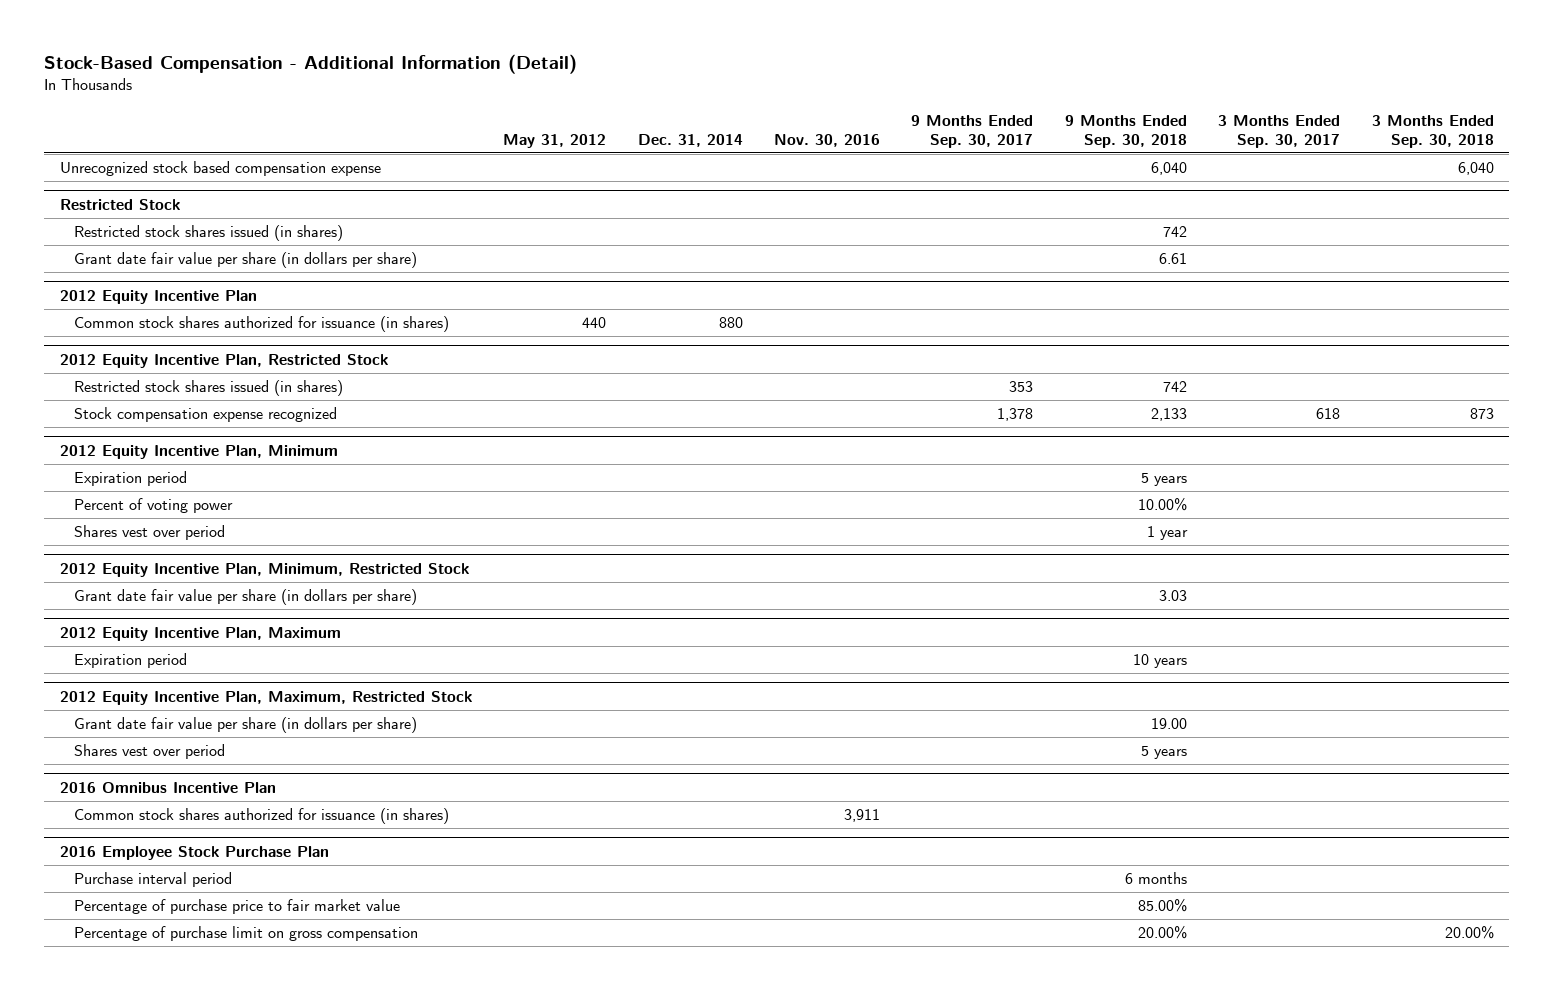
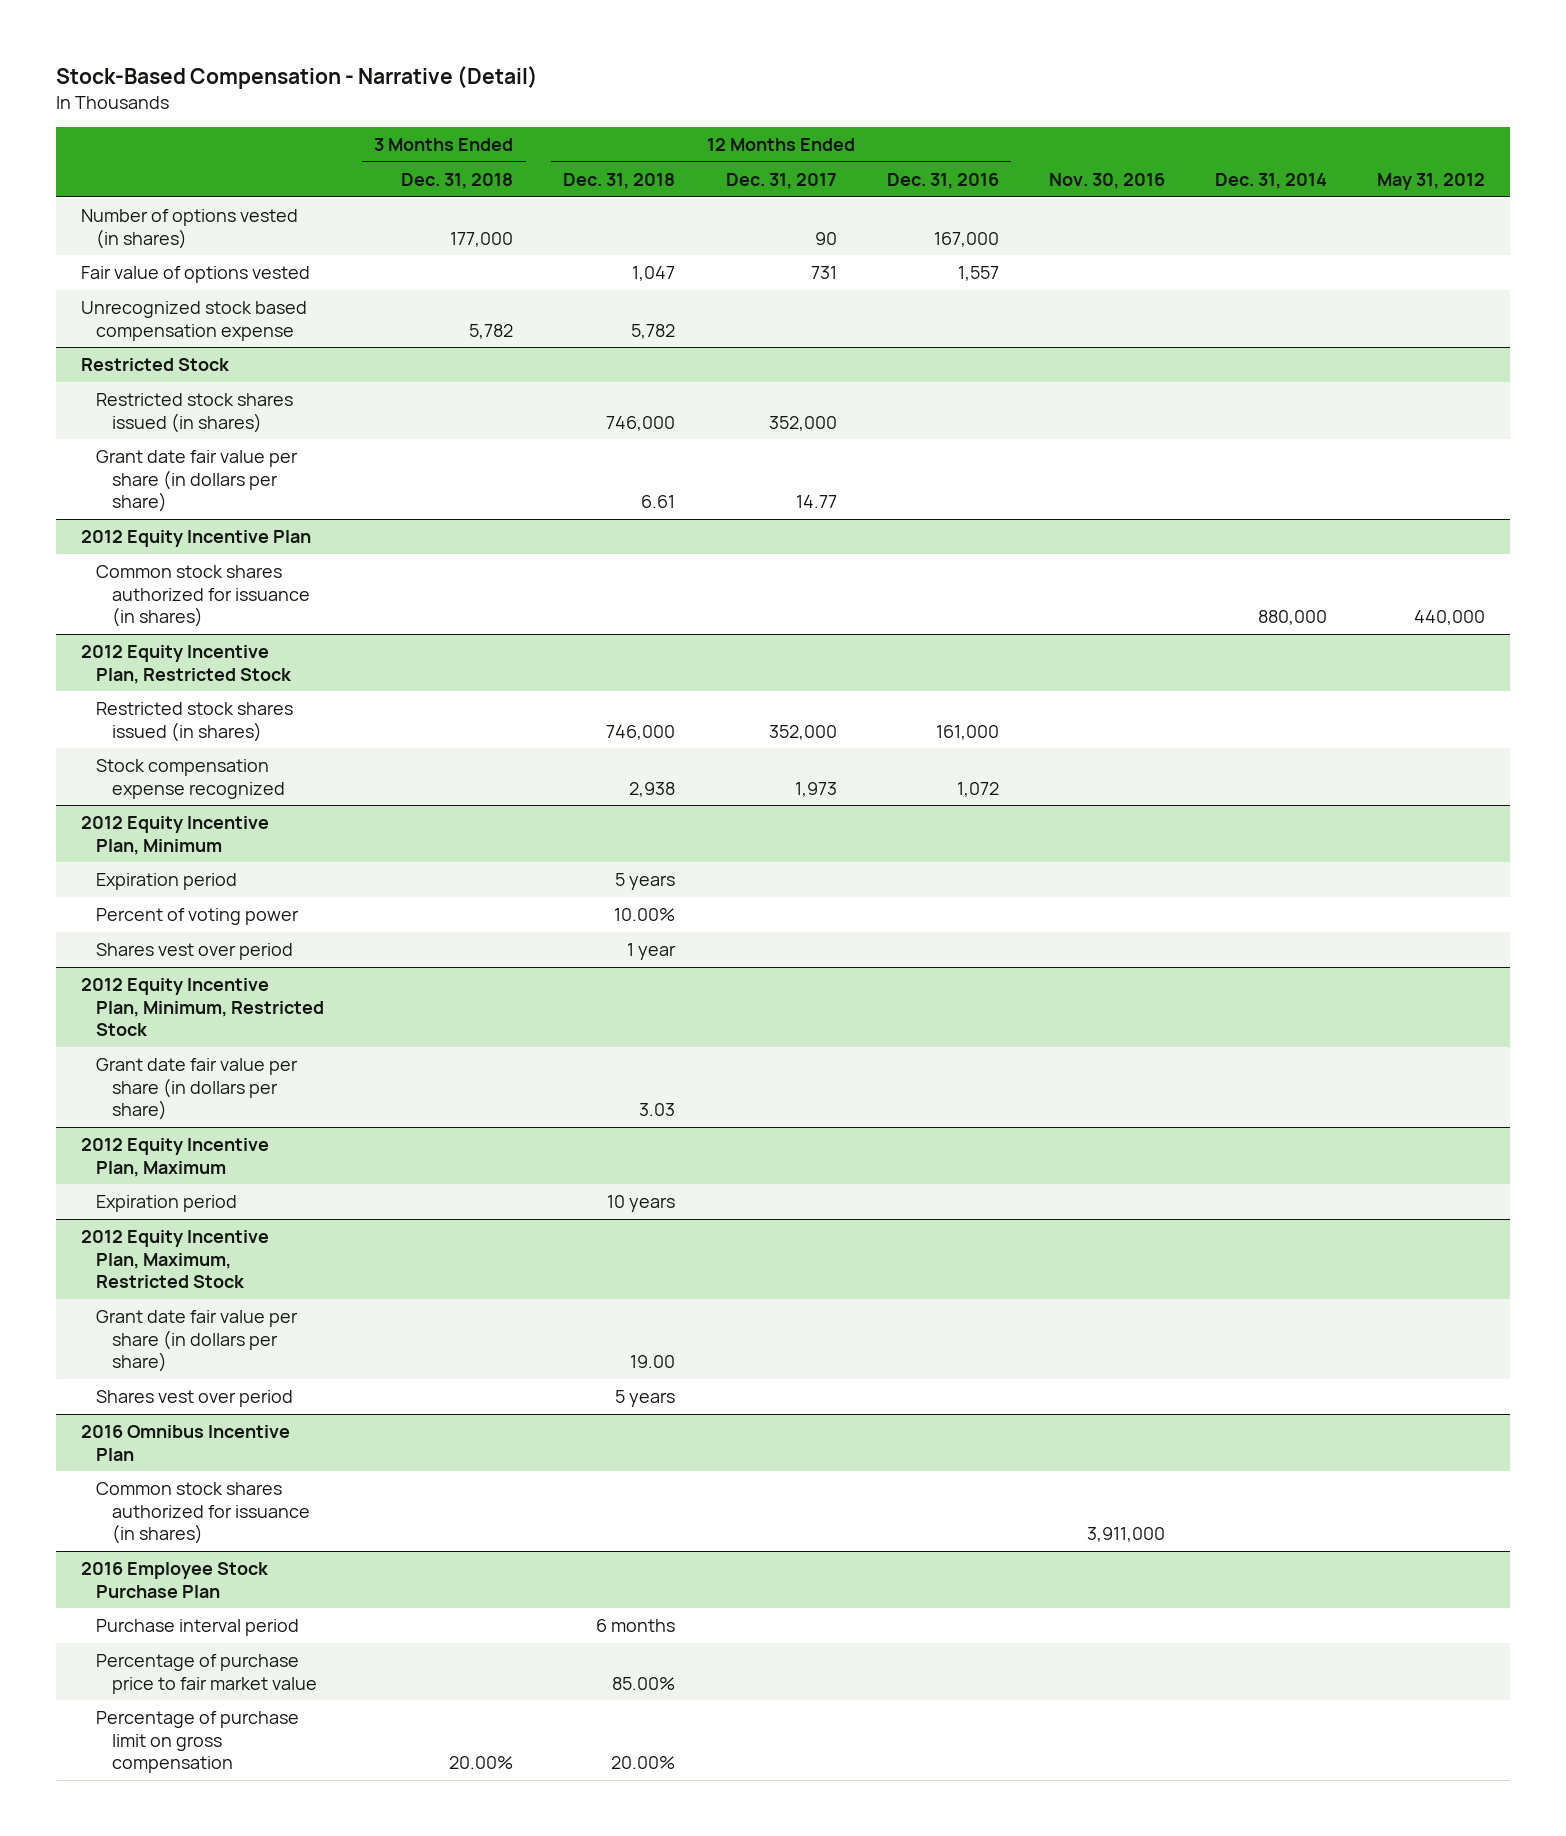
- Stock-Based Compensation - Additional Information (Detail)
+ Stock-Based Compensation - Narrative (Detail)
- | May 31, 2012 | Dec. 31, 2014 | Nov. 30, 2016 | 9 Months Ended Sep. 30, 2017 | 9 Months Ended Sep. 30, 2018 | 3 Months Ended Sep. 30, 2017 | 3 Months Ended Sep. 30, 2018
+ | 3 Months Ended Dec. 31, 2018 | 12 Months Ended Dec. 31, 2018 | 12 Months Ended Dec. 31, 2017 | 12 Months Ended Dec. 31, 2016 | Nov. 30, 2016 | Dec. 31, 2014 | May 31, 2012
+ Number of options vested (in shares) | 177,000 | | 90 | 167,000 | | |
+ Fair value of options vested | | 1,047 | 731 | 1,557 | | |
@ 2012 Equity Incentive Plan
- Common stock shares authorized for issuance (in shares) | 440 | 880 | | | | |
+ Common stock shares authorized for issuance (in shares) | | | | | | 880,000 | 440,000
@ 2016 Omnibus Incentive Plan
- Common stock shares authorized for issuance (in shares) | | | 3,911 | | | |
+ Common stock shares authorized for issuance (in shares) | | | | | 3,911,000 | |

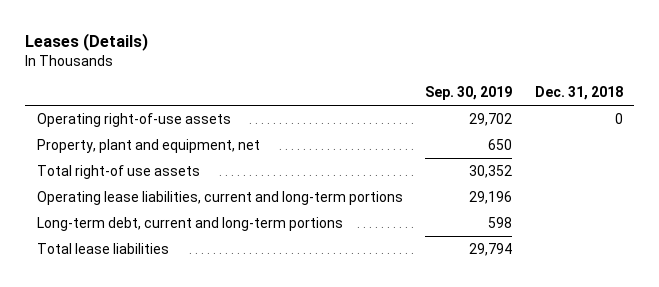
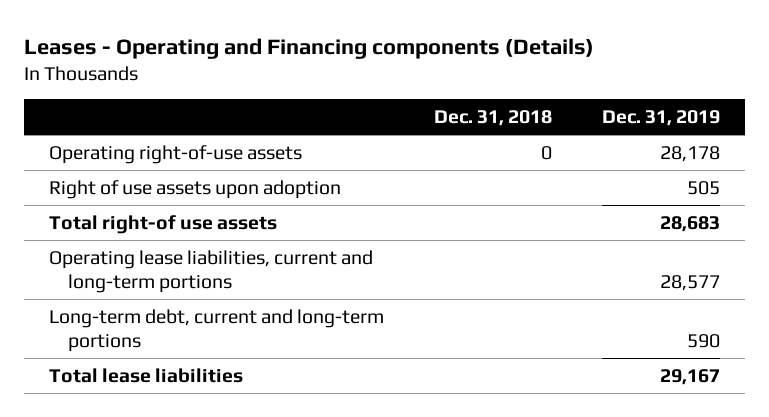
- Leases (Details)
+ Leases - Operating and Financing components (Details)
- | Sep. 30, 2019 | Dec. 31, 2018
+ | Dec. 31, 2018 | Dec. 31, 2019
- Property, plant and equipment, net | 650 |
+ Right of use assets upon adoption | | 505

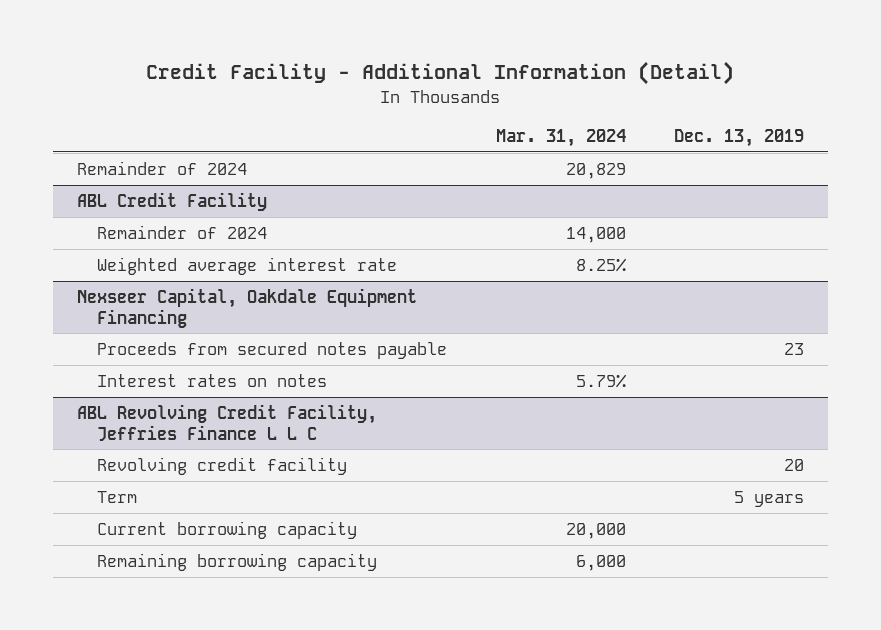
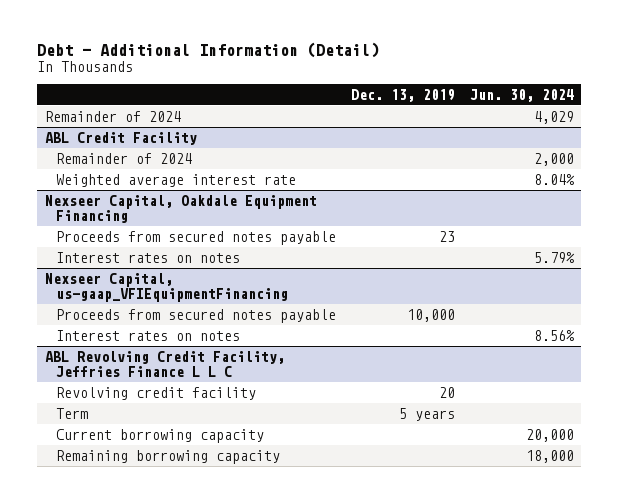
- Credit Facility - Additional Information (Detail)
+ Debt - Additional Information (Detail)
- | Mar. 31, 2024 | Dec. 13, 2019
+ | Dec. 13, 2019 | Jun. 30, 2024
+ Nexseer Capital, us-gaap_VFIEquipmentFinancing
+ Proceeds from secured notes payable | 10,000 |
+ Interest rates on notes | | 8.56%

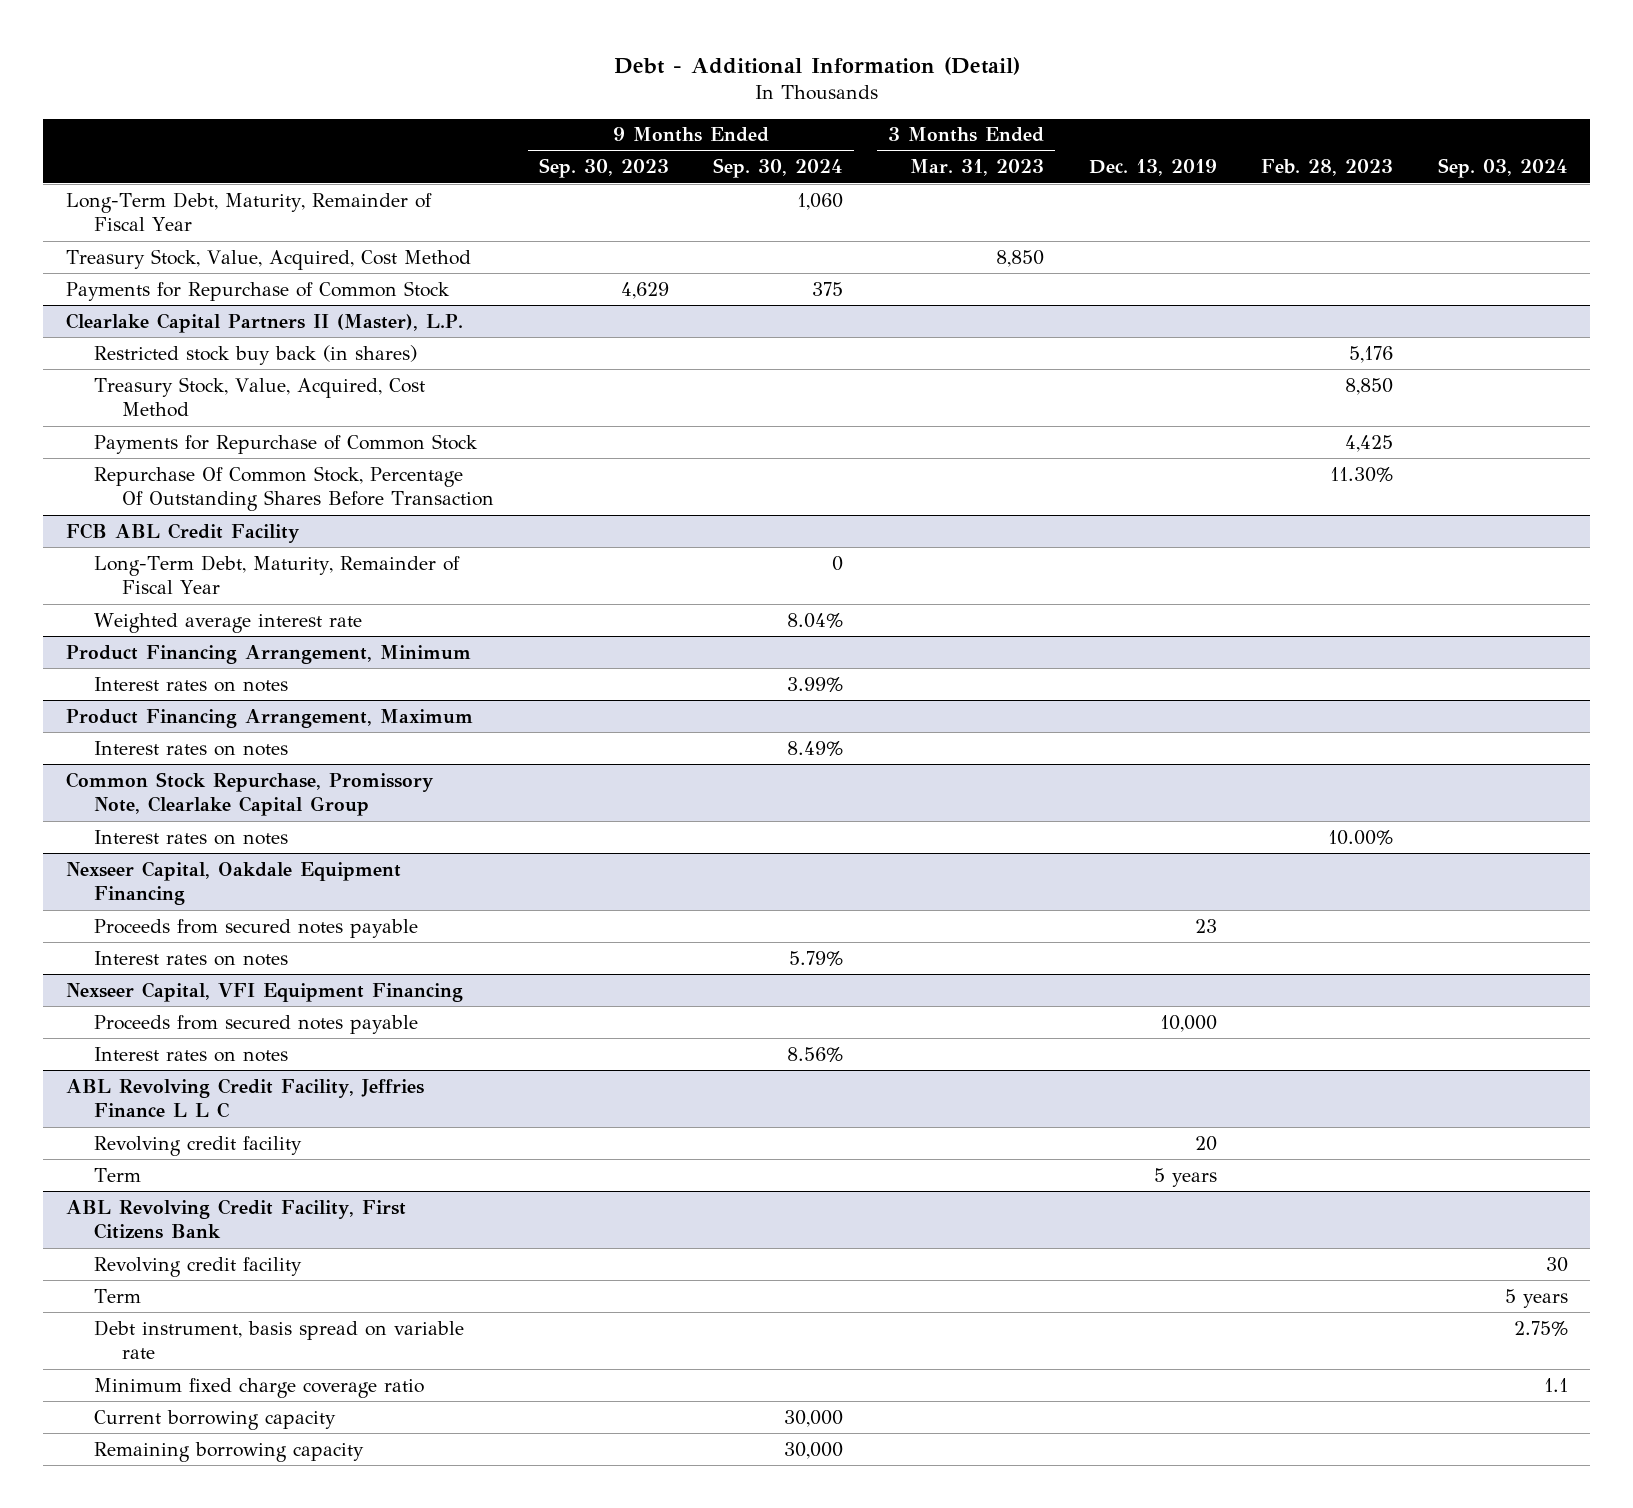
- | Dec. 13, 2019 | Jun. 30, 2024
+ | 9 Months Ended Sep. 30, 2023 | 9 Months Ended Sep. 30, 2024 | 3 Months Ended Mar. 31, 2023 | Dec. 13, 2019 | Feb. 28, 2023 | Sep. 03, 2024
- Remainder of 2024 | | 4,029
- ABL Credit Facility
- Remainder of 2024 | | 2,000
+ Long-Term Debt, Maturity, Remainder of Fiscal Year | | 1,060 | | | |
+ Treasury Stock, Value, Acquired, Cost Method | | | 8,850 | | |
+ Payments for Repurchase of Common Stock | 4,629 | 375 | | | |
+ Clearlake Capital Partners II (Master), L.P.
+ Restricted stock buy back (in shares) | | | | | 5,176 |
+ Treasury Stock, Value, Acquired, Cost Method | | | | | 8,850 |
+ Payments for Repurchase of Common Stock | | | | | 4,425 |
+ Repurchase Of Common Stock, Percentage Of Outstanding Shares Before Transaction | | | | | 11.30% |
+ FCB ABL Credit Facility
+ Long-Term Debt, Maturity, Remainder of Fiscal Year | | 0 | | | |
+ Product Financing Arrangement, Minimum
+ Interest rates on notes | | 3.99% | | | |
+ Product Financing Arrangement, Maximum
+ Interest rates on notes | | 8.49% | | | |
+ Common Stock Repurchase, Promissory Note, Clearlake Capital Group
+ Interest rates on notes | | | | | 10.00% |
- Nexseer Capital, us-gaap_VFIEquipmentFinancing
+ Nexseer Capital, VFI Equipment Financing
@ ABL Revolving Credit Facility, Jeffries Finance L L C
- Current borrowing capacity | | 20,000
- Remaining borrowing capacity | | 18,000
+ ABL Revolving Credit Facility, First Citizens Bank
+ Revolving credit facility | | | | | | 30
+ Term | | | | | | 5 years
+ Debt instrument, basis spread on variable rate | | | | | | 2.75%
+ Minimum fixed charge coverage ratio | | | | | | 1.1
+ Current borrowing capacity | | 30,000 | | | |
+ Remaining borrowing capacity | | 30,000 | | | |

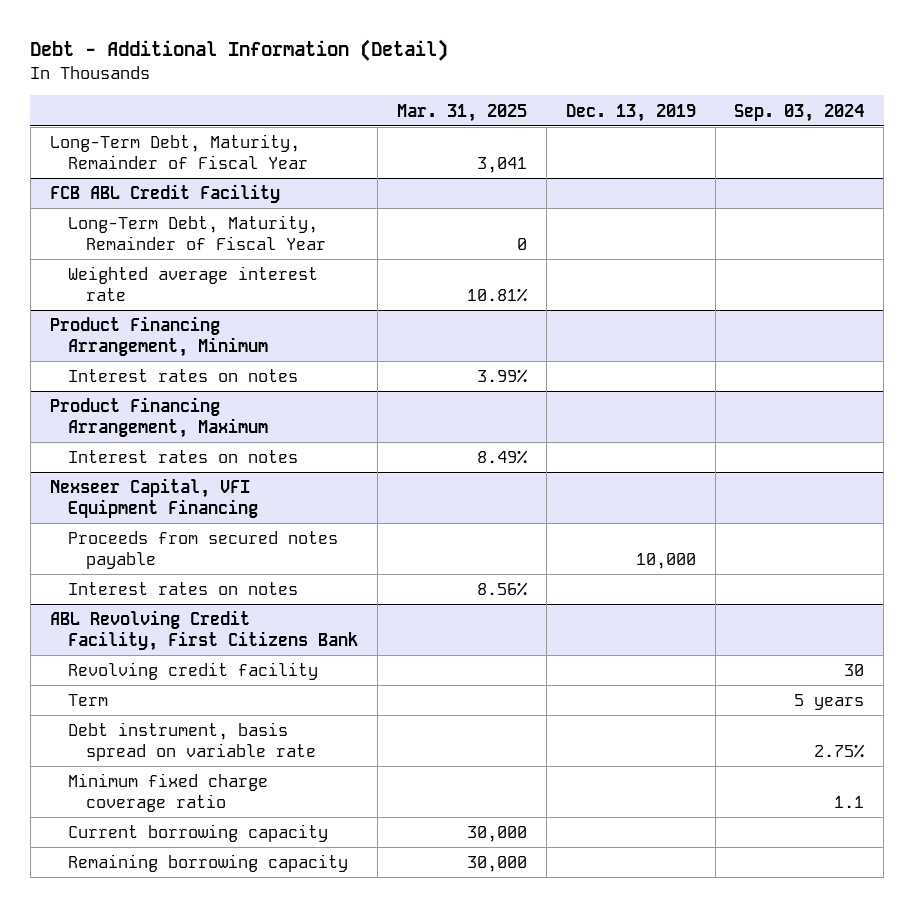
- | 9 Months Ended Sep. 30, 2023 | 9 Months Ended Sep. 30, 2024 | 3 Months Ended Mar. 31, 2023 | Dec. 13, 2019 | Feb. 28, 2023 | Sep. 03, 2024
+ | Mar. 31, 2025 | Dec. 13, 2019 | Sep. 03, 2024
- Treasury Stock, Value, Acquired, Cost Method | | | 8,850 | | |
- Payments for Repurchase of Common Stock | 4,629 | 375 | | | |
- Clearlake Capital Partners II (Master), L.P.
- Restricted stock buy back (in shares) | | | | | 5,176 |
- Treasury Stock, Value, Acquired, Cost Method | | | | | 8,850 |
- Payments for Repurchase of Common Stock | | | | | 4,425 |
- Repurchase Of Common Stock, Percentage Of Outstanding Shares Before Transaction | | | | | 11.30% |
- Common Stock Repurchase, Promissory Note, Clearlake Capital Group
- Interest rates on notes | | | | | 10.00% |
- Nexseer Capital, Oakdale Equipment Financing
- Proceeds from secured notes payable | | | | 23 | |
- Interest rates on notes | | 5.79% | | | |
- ABL Revolving Credit Facility, Jeffries Finance L L C
- Revolving credit facility | | | | 20 | |
- Term | | | | 5 years | |

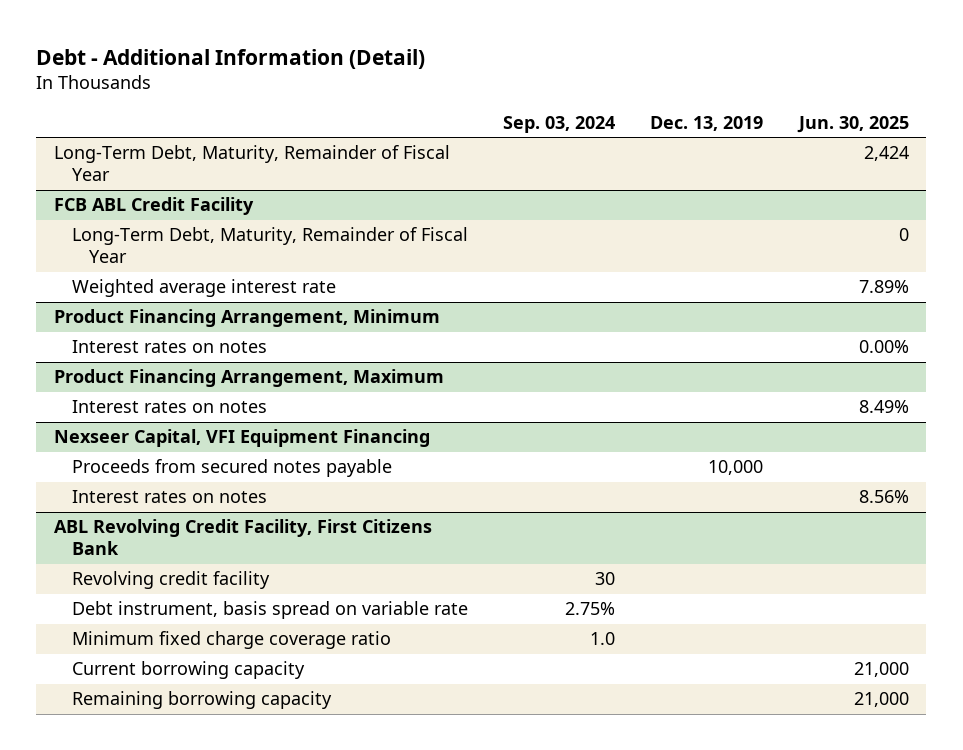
- | Mar. 31, 2025 | Dec. 13, 2019 | Sep. 03, 2024
+ | Sep. 03, 2024 | Dec. 13, 2019 | Jun. 30, 2025
@ ABL Revolving Credit Facility, First Citizens Bank
- Term | | | 5 years
- Minimum fixed charge coverage ratio | | | 1.1
+ Minimum fixed charge coverage ratio | 1.0 | |

